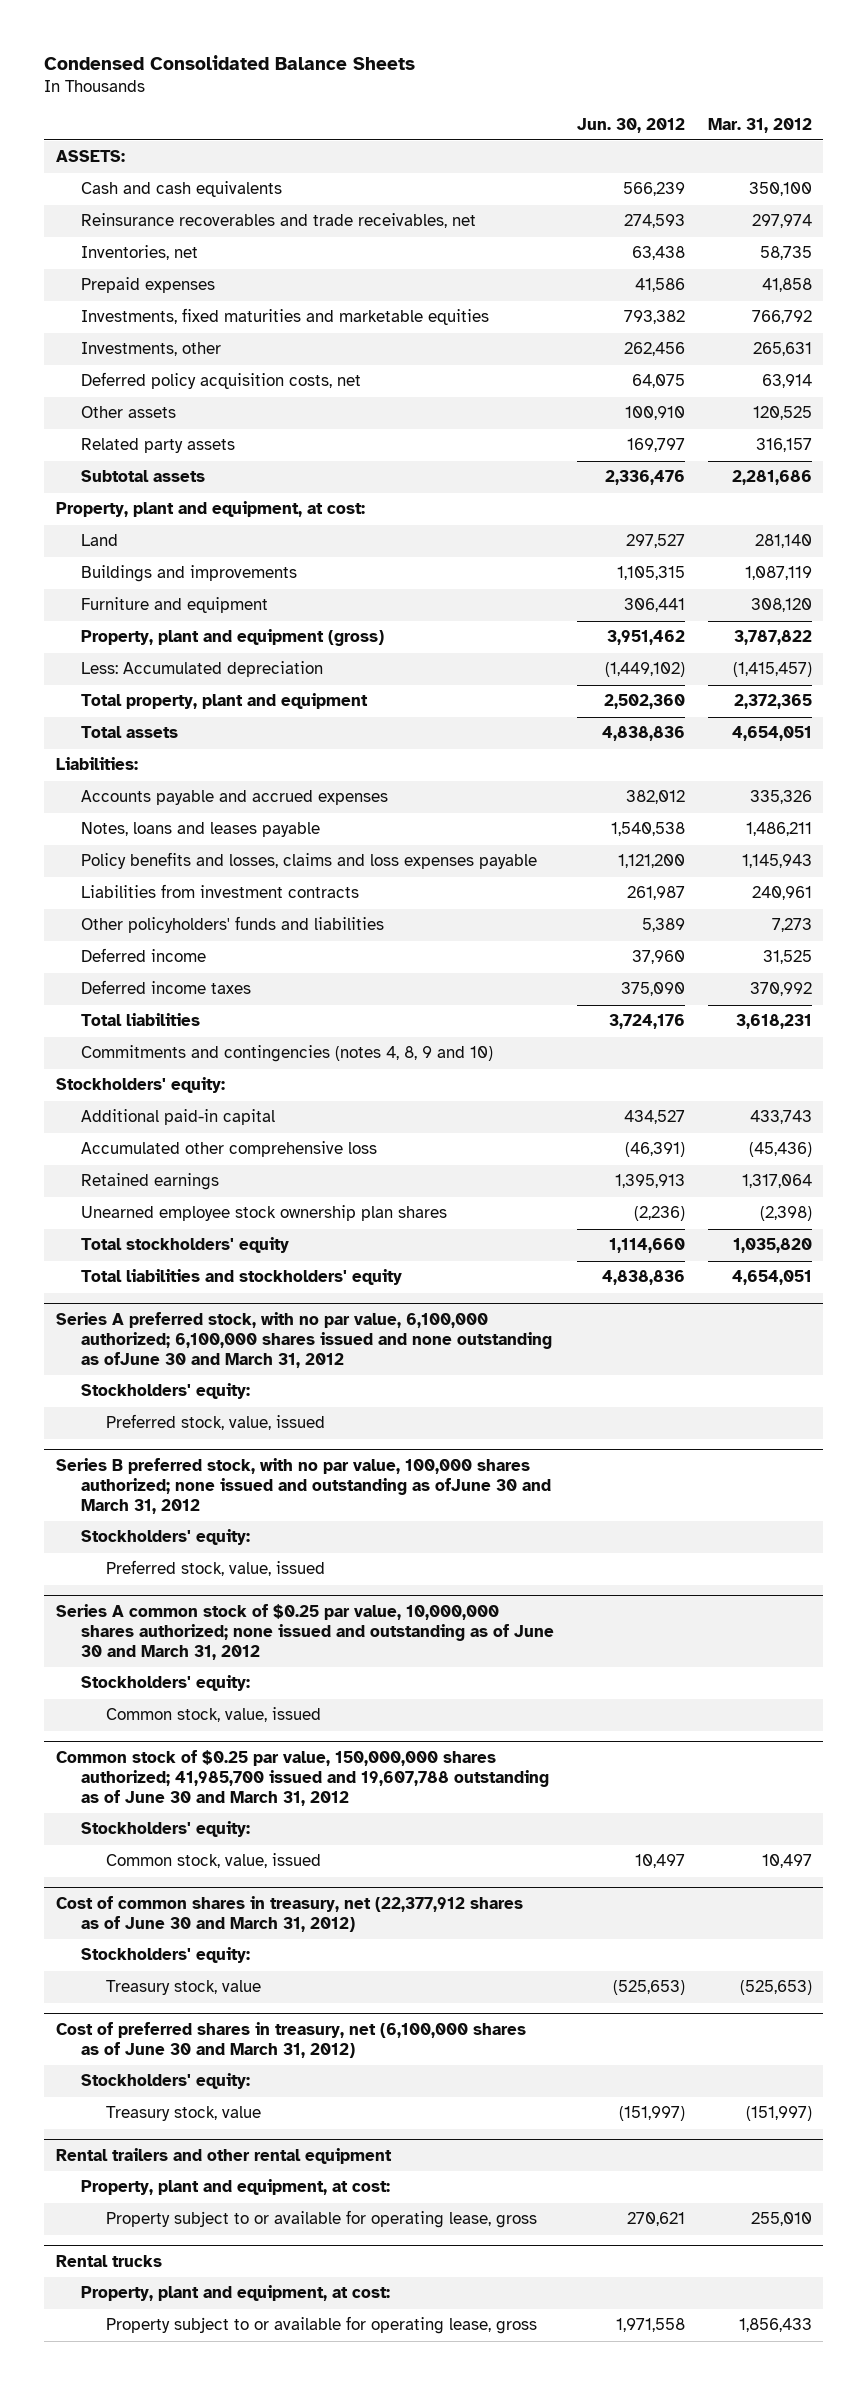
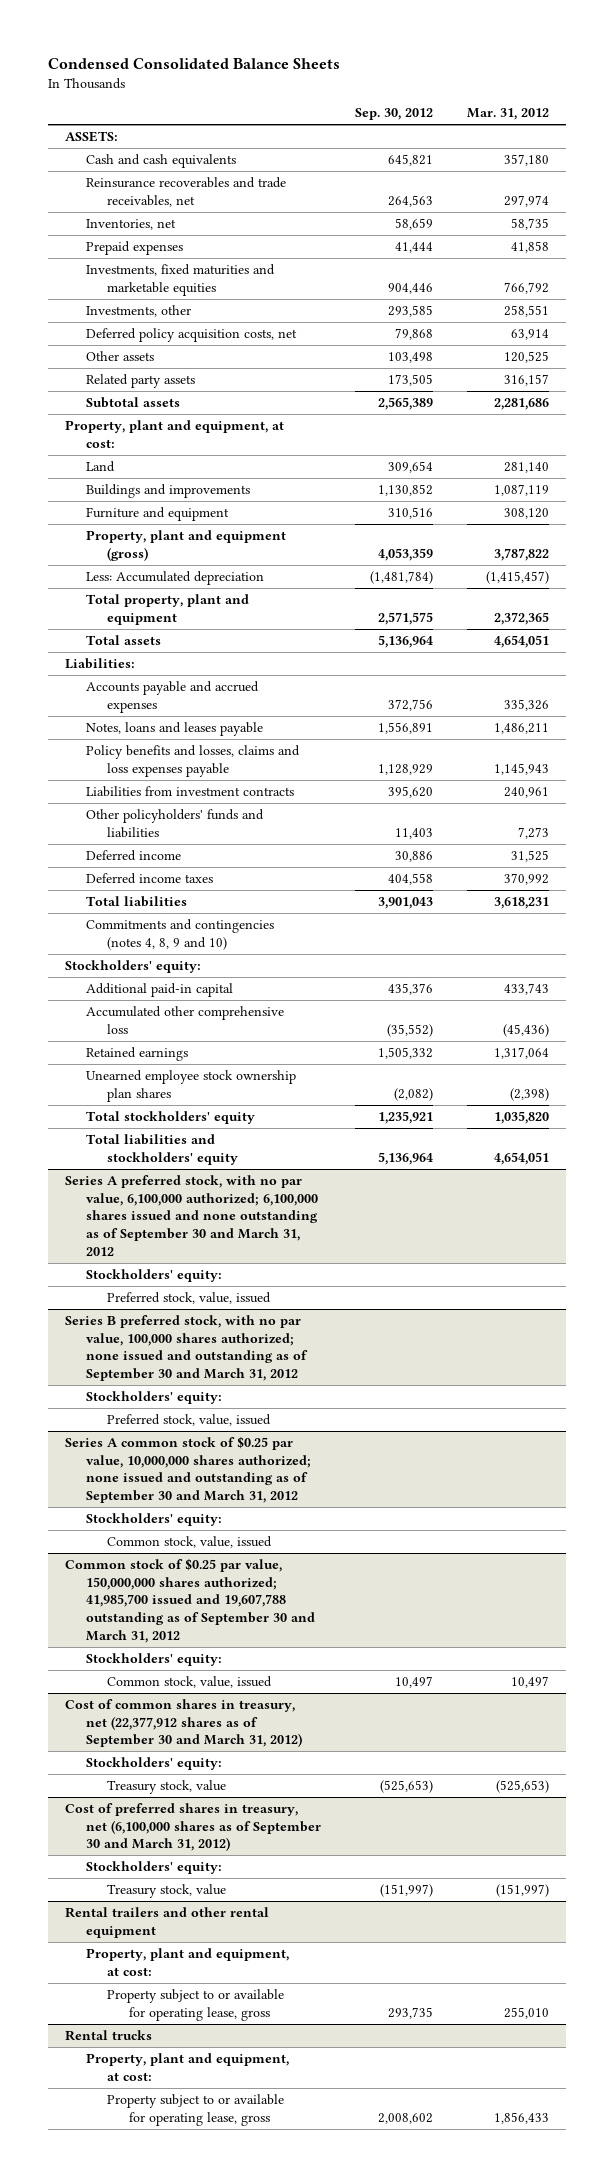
- | Jun. 30, 2012 | Mar. 31, 2012
+ | Sep. 30, 2012 | Mar. 31, 2012
- Cash and cash equivalents | 566,239 | 350,100
+ Cash and cash equivalents | 645,821 | 357,180
- Investments, other | 262,456 | 265,631
+ Investments, other | 293,585 | 258,551
- Series A preferred stock, with no par value, 6,100,000 authorized; 6,100,000 shares issued and none outstanding as ofJune 30 and March 31, 2012
+ Series A preferred stock, with no par value, 6,100,000 authorized; 6,100,000 shares issued and none outstanding as of September 30 and March 31, 2012
- Series B preferred stock, with no par value, 100,000 shares authorized; none issued and outstanding as ofJune 30 and March 31, 2012
+ Series B preferred stock, with no par value, 100,000 shares authorized; none issued and outstanding as of September 30 and March 31, 2012
- Series A common stock of $0.25 par value, 10,000,000 shares authorized; none issued and outstanding as of June 30 and March 31, 2012
+ Series A common stock of $0.25 par value, 10,000,000 shares authorized; none issued and outstanding as of September 30 and March 31, 2012
- Common stock of $0.25 par value, 150,000,000 shares authorized; 41,985,700 issued and 19,607,788 outstanding as of June 30 and March 31, 2012
+ Common stock of $0.25 par value, 150,000,000 shares authorized; 41,985,700 issued and 19,607,788 outstanding as of September 30 and March 31, 2012
- Cost of common shares in treasury, net (22,377,912 shares as of June 30 and March 31, 2012)
+ Cost of common shares in treasury, net (22,377,912 shares as of September 30 and March 31, 2012)
- Cost of preferred shares in treasury, net (6,100,000 shares as of June 30 and March 31, 2012)
+ Cost of preferred shares in treasury, net (6,100,000 shares as of September 30 and March 31, 2012)

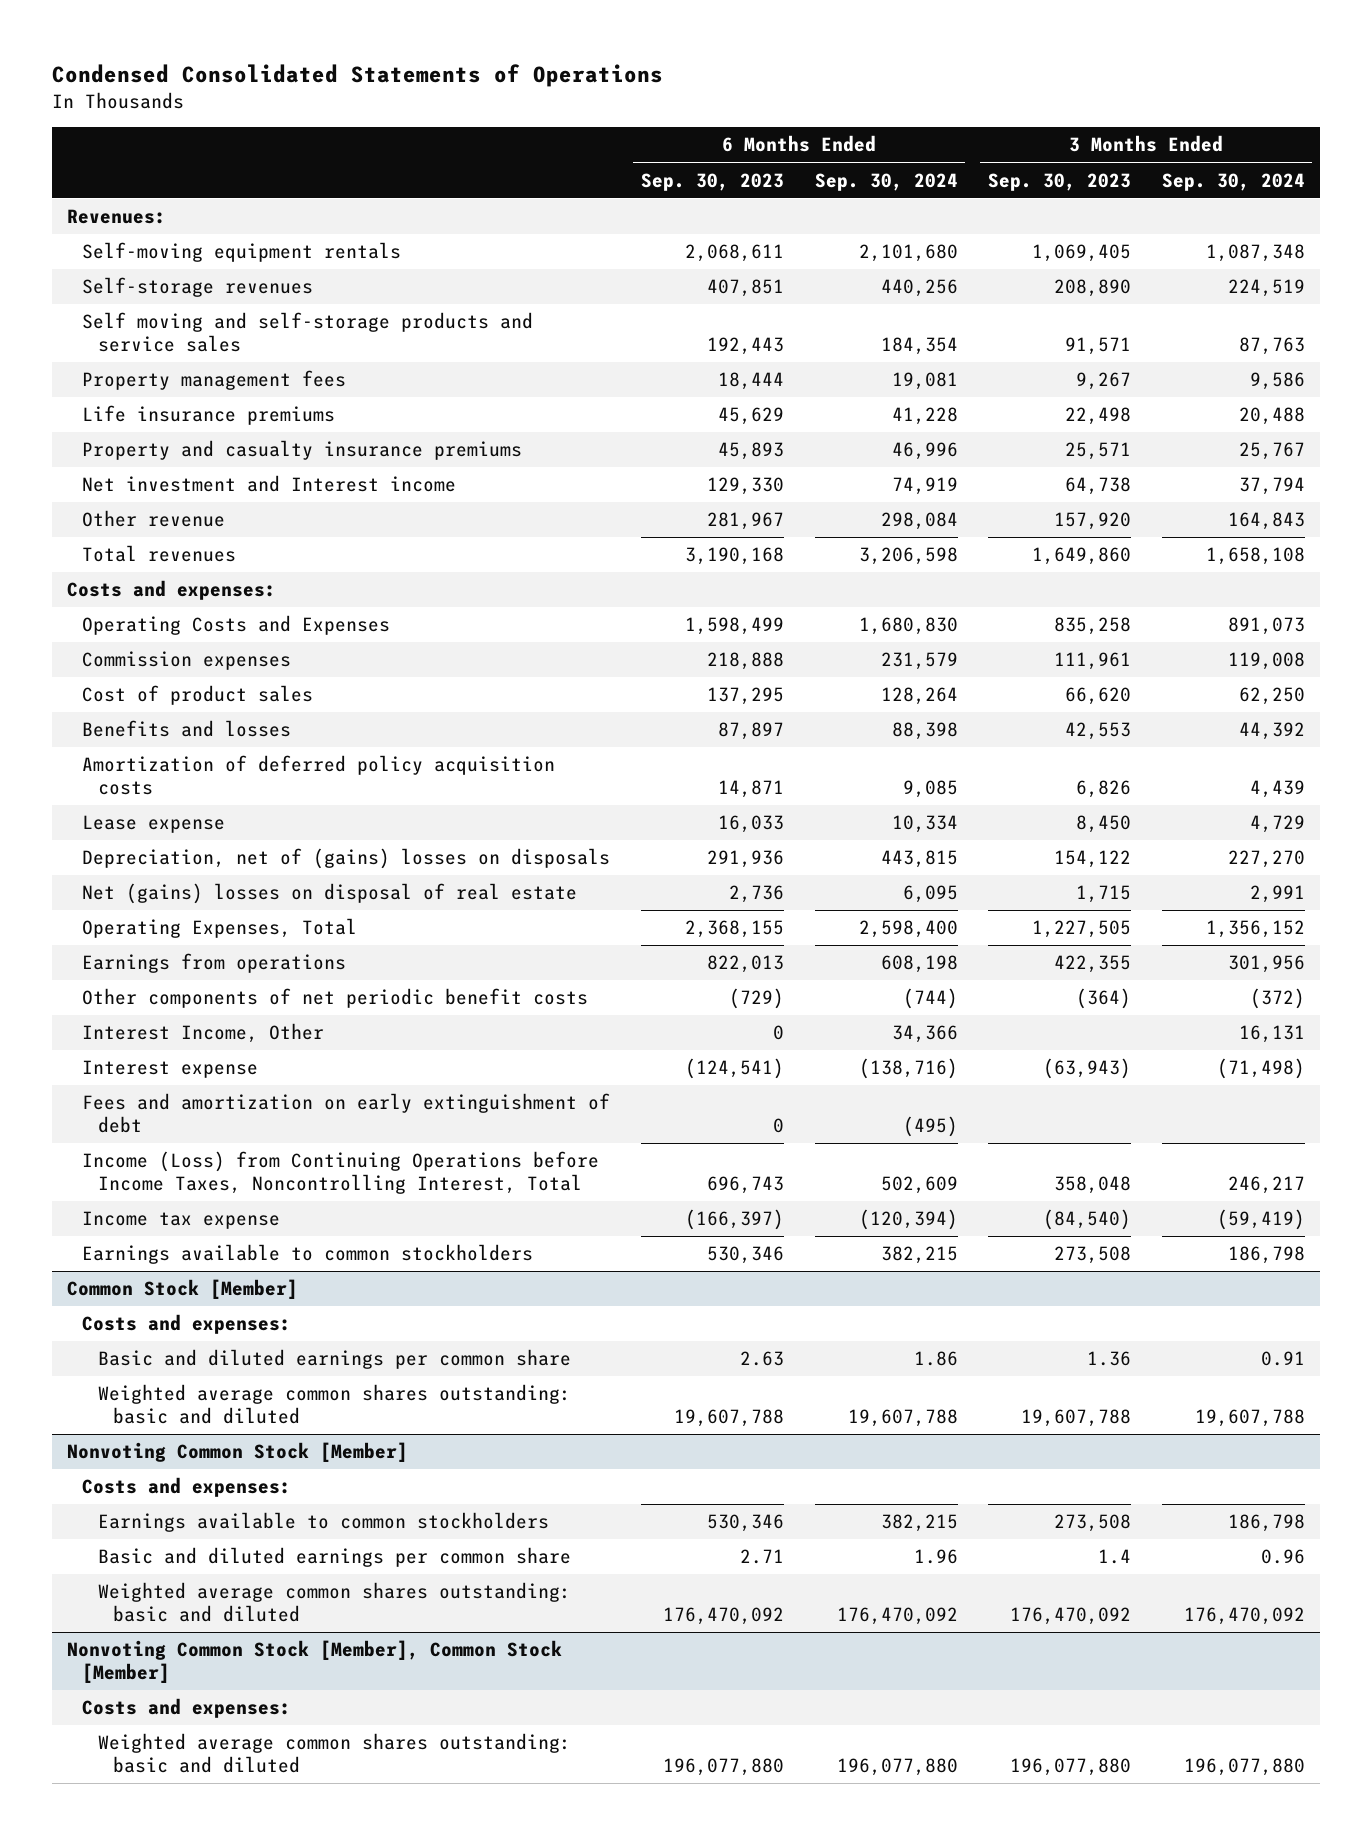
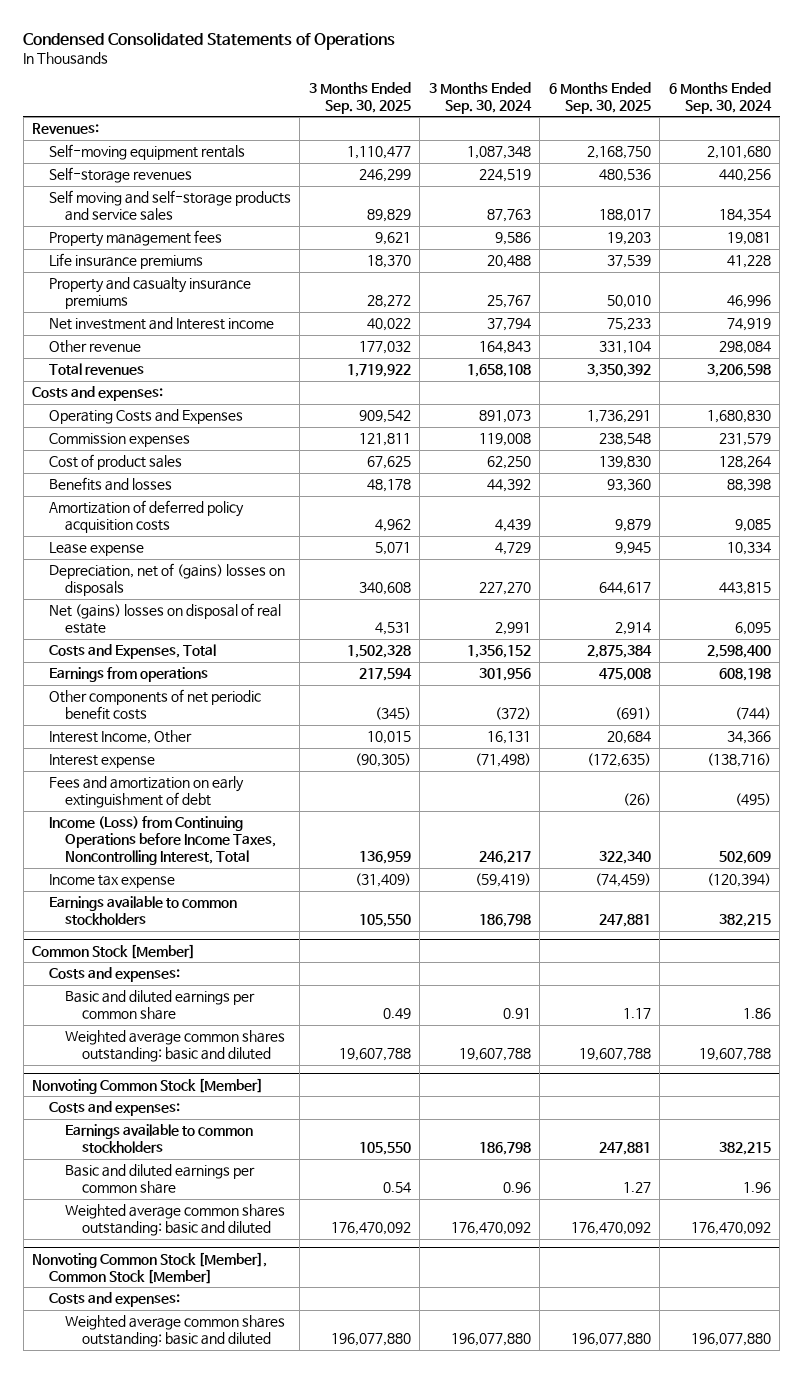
- | 6 Months Ended Sep. 30, 2023 | 6 Months Ended Sep. 30, 2024 | 3 Months Ended Sep. 30, 2023 | 3 Months Ended Sep. 30, 2024
+ | 3 Months Ended Sep. 30, 2025 | 3 Months Ended Sep. 30, 2024 | 6 Months Ended Sep. 30, 2025 | 6 Months Ended Sep. 30, 2024
- Operating Expenses, Total | 2,368,155 | 2,598,400 | 1,227,505 | 1,356,152
+ Costs and Expenses, Total | 1,502,328 | 1,356,152 | 2,875,384 | 2,598,400

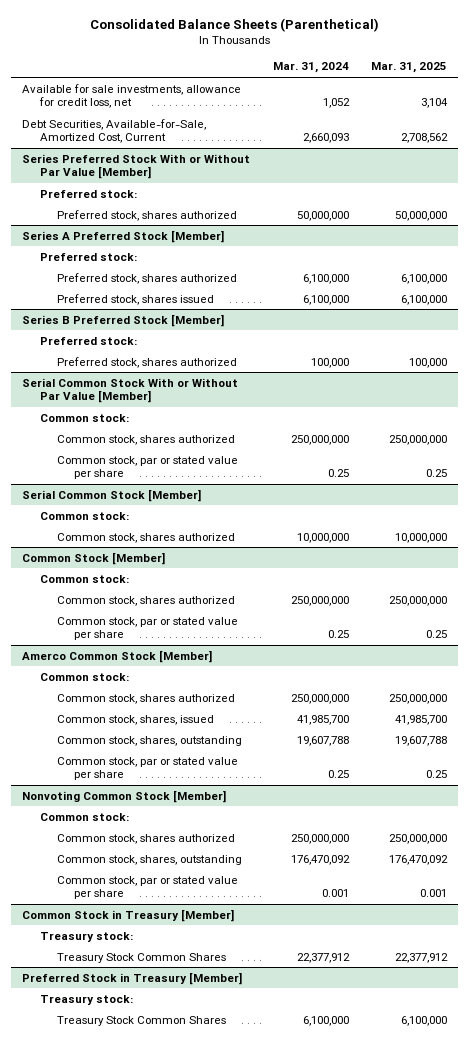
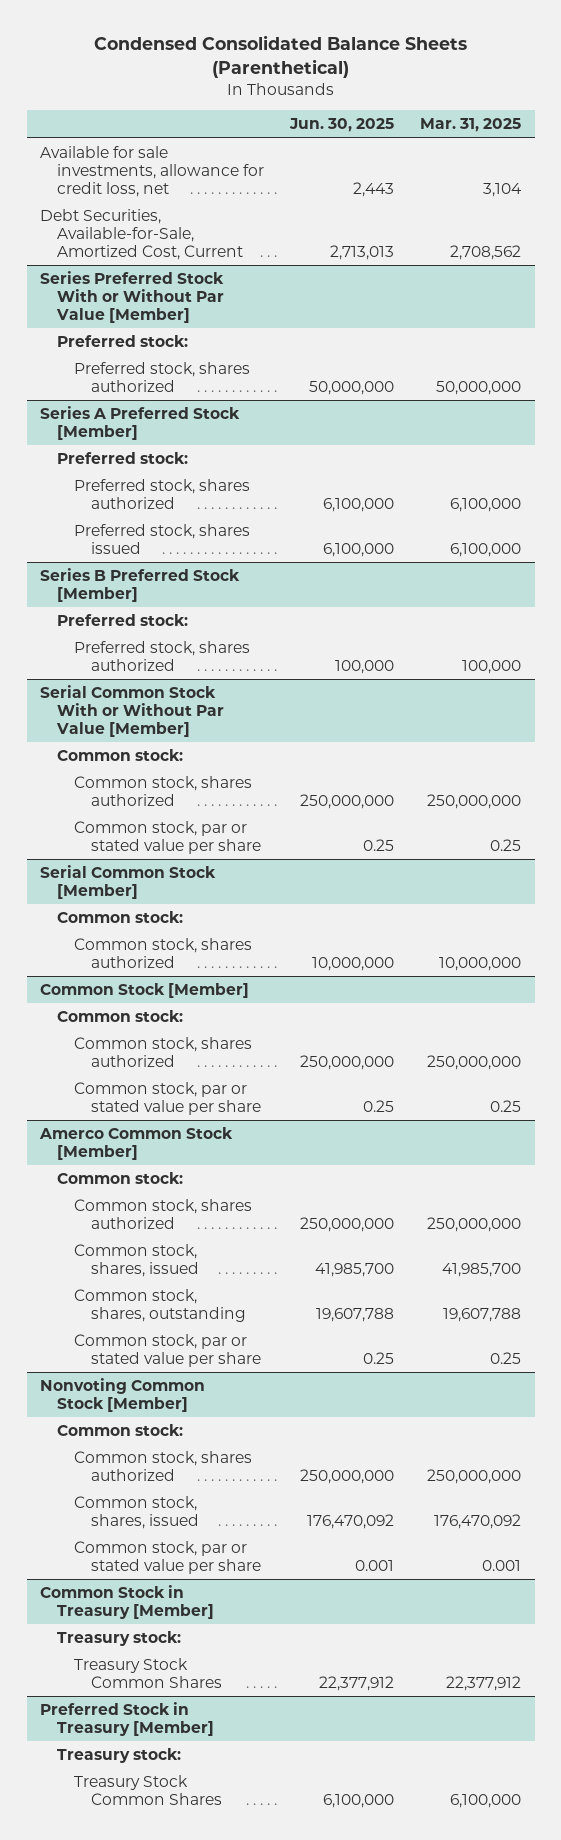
- Consolidated Balance Sheets (Parenthetical)
+ Condensed Consolidated Balance Sheets (Parenthetical)
- | Mar. 31, 2024 | Mar. 31, 2025
+ | Jun. 30, 2025 | Mar. 31, 2025
@ Nonvoting Common Stock [Member]
- Common stock, shares, outstanding | 176,470,092 | 176,470,092
+ Common stock, shares, issued | 176,470,092 | 176,470,092

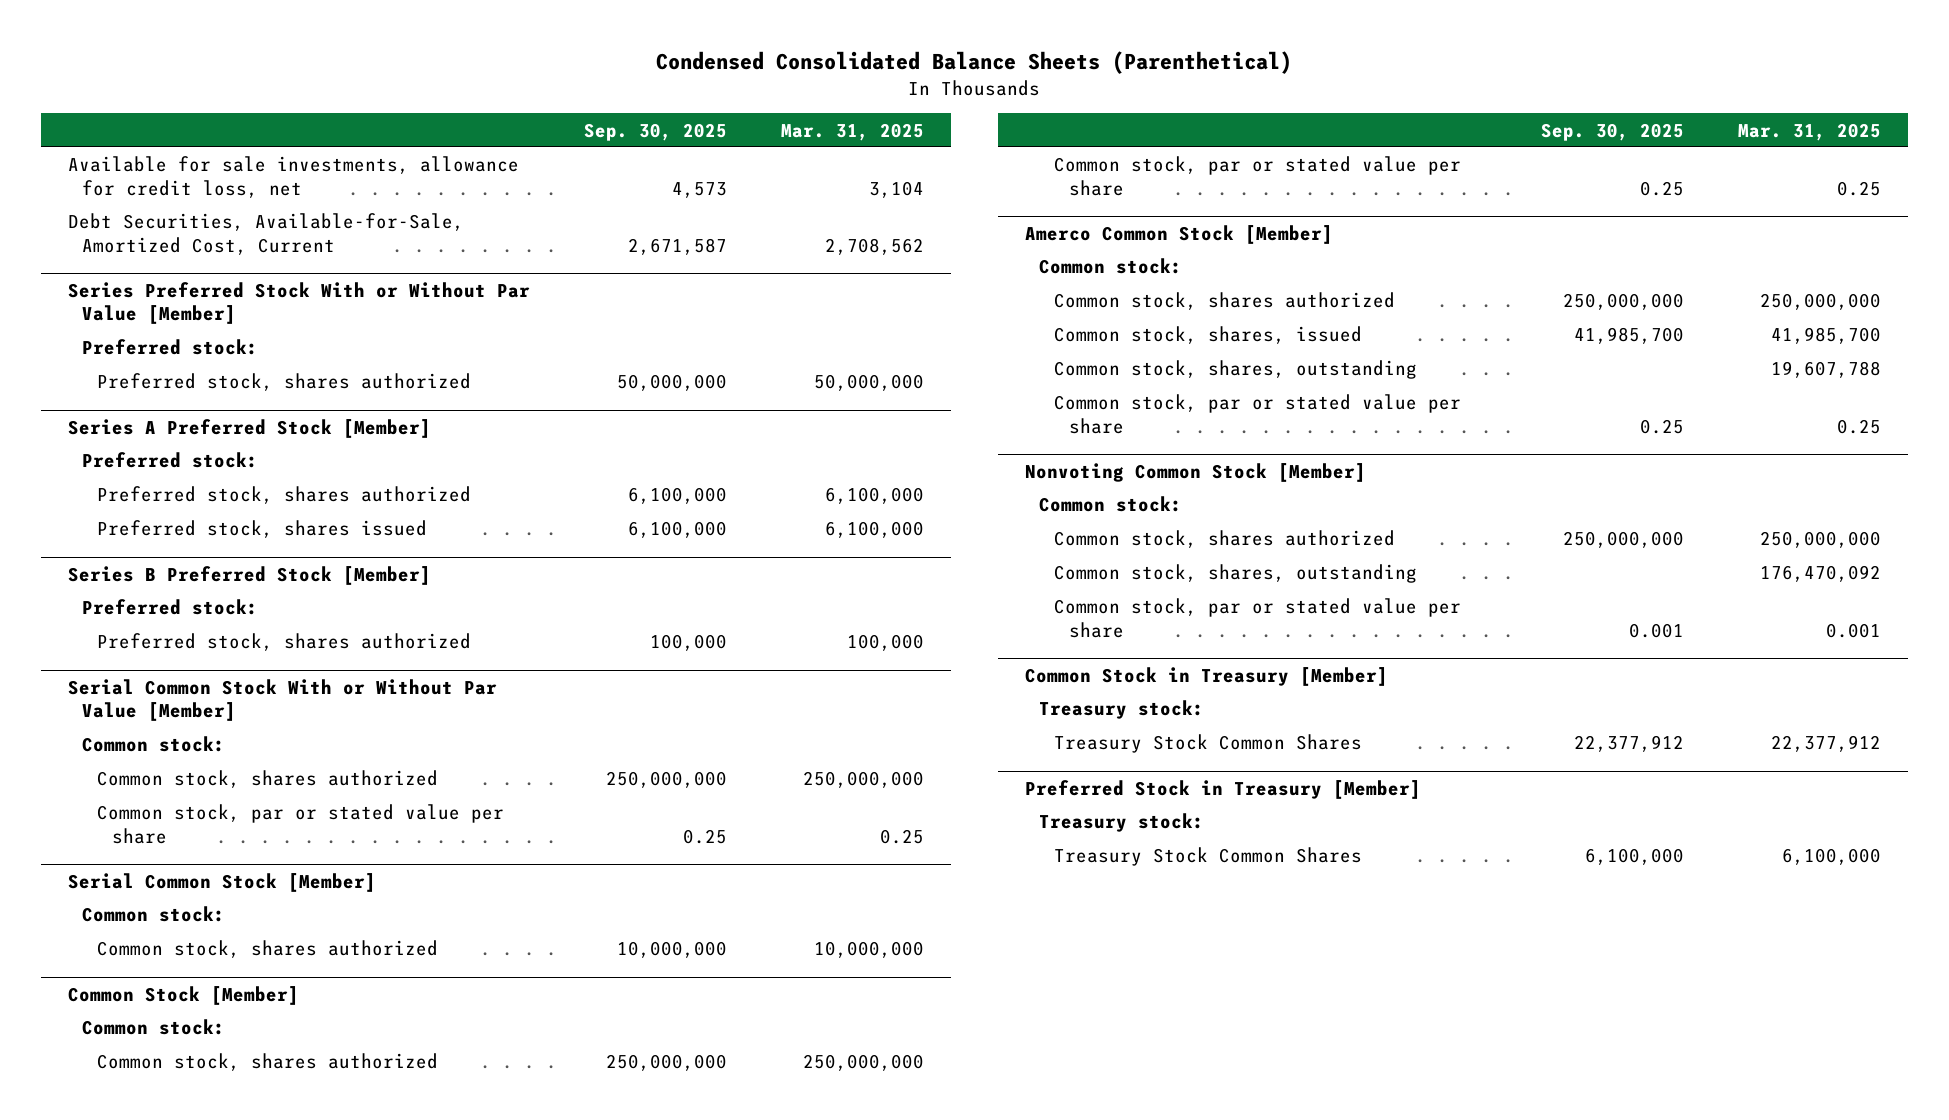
- | Jun. 30, 2025 | Mar. 31, 2025
+ | Sep. 30, 2025 | Mar. 31, 2025
@ Nonvoting Common Stock [Member]
- Common stock, shares, issued | 176,470,092 | 176,470,092
+ Common stock, shares, outstanding | | 176,470,092

